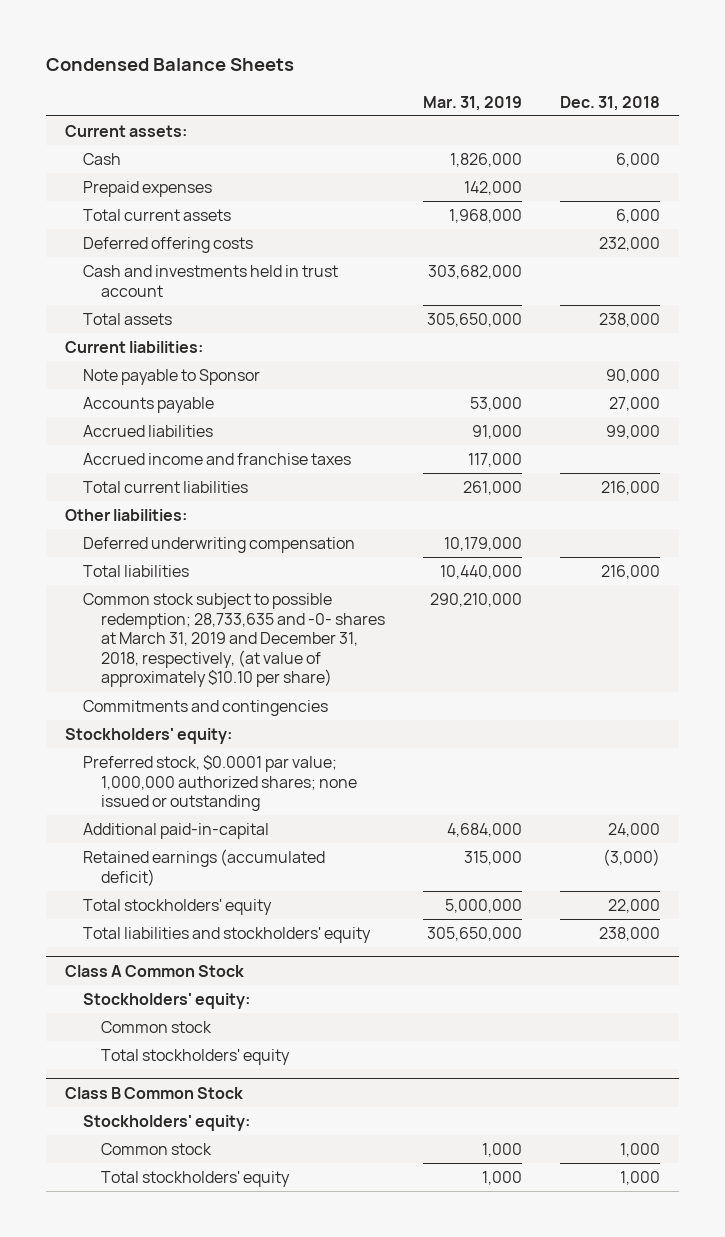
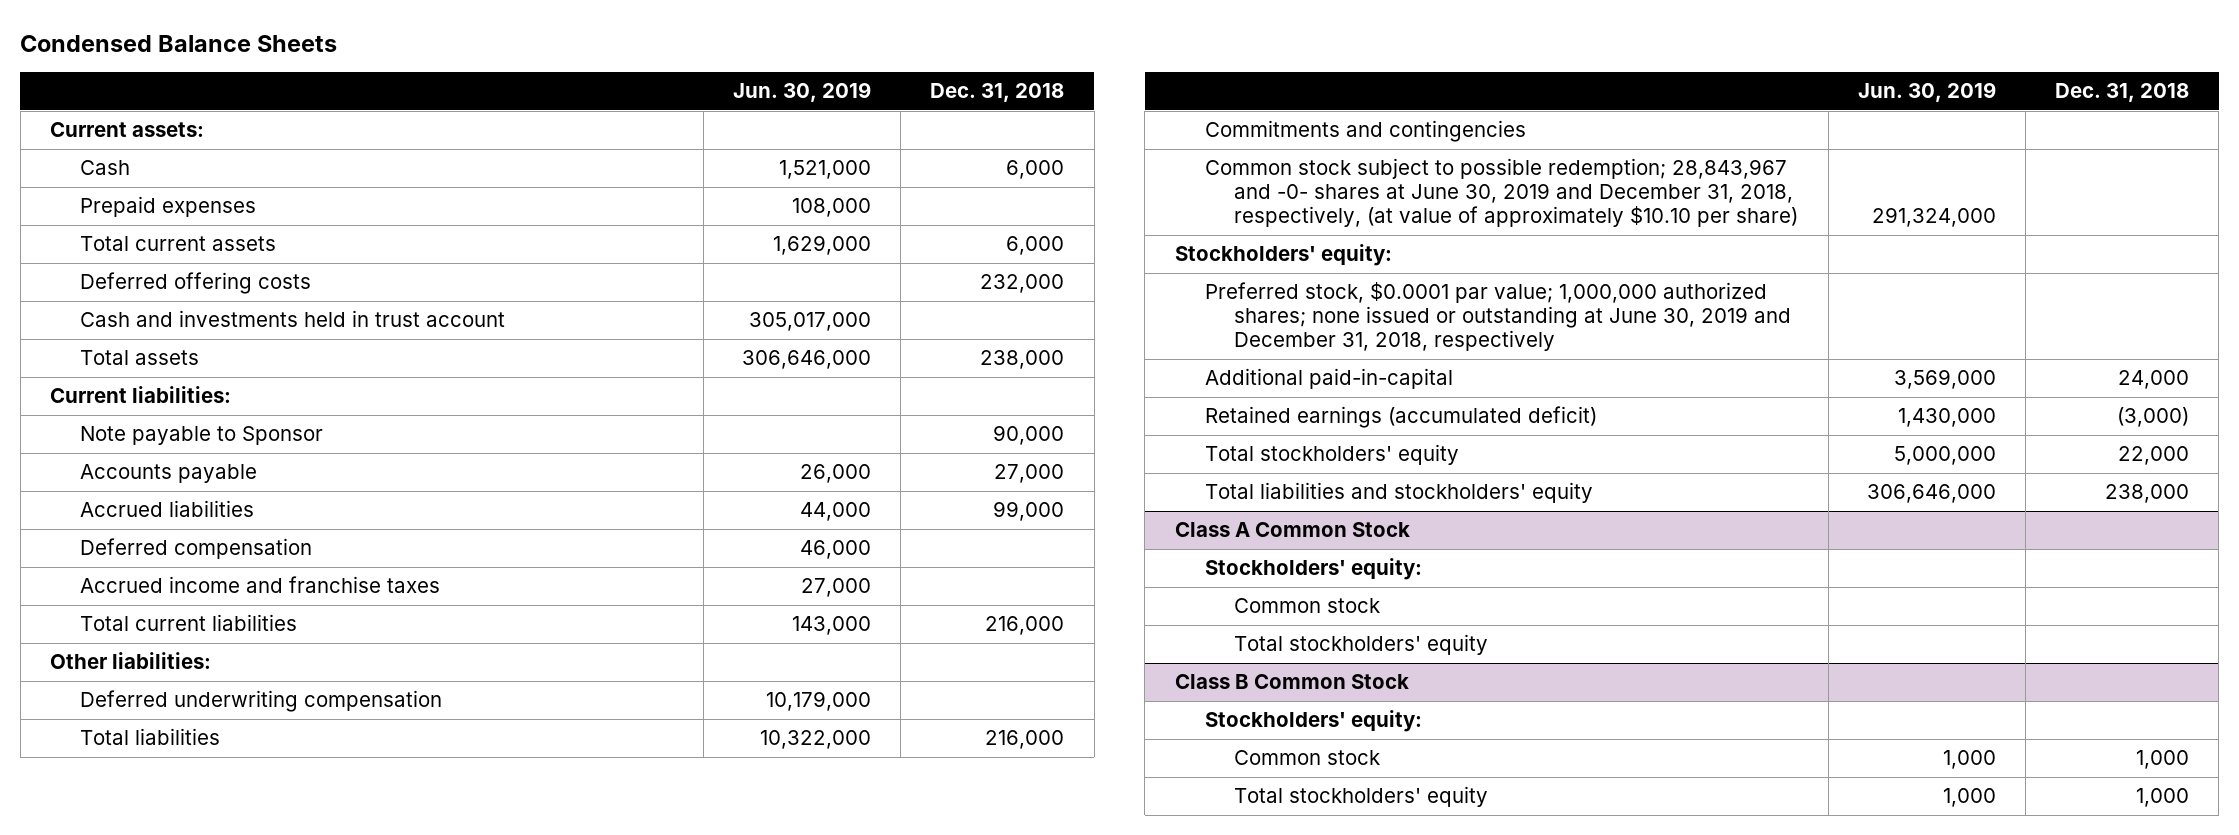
- | Mar. 31, 2019 | Dec. 31, 2018
+ | Jun. 30, 2019 | Dec. 31, 2018
+ Deferred compensation | 46,000 |
- Common stock subject to possible redemption; 28,733,635 and -0- shares at March 31, 2019 and December 31, 2018, respectively, (at value of approximately $10.10 per share) | 290,210,000 |
+ Common stock subject to possible redemption; 28,843,967 and -0- shares at June 30, 2019 and December 31, 2018, respectively, (at value of approximately $10.10 per share) | 291,324,000 |
- Preferred stock, $0.0001 par value; 1,000,000 authorized shares; none issued or outstanding
+ Preferred stock, $0.0001 par value; 1,000,000 authorized shares; none issued or outstanding at June 30, 2019 and December 31, 2018, respectively

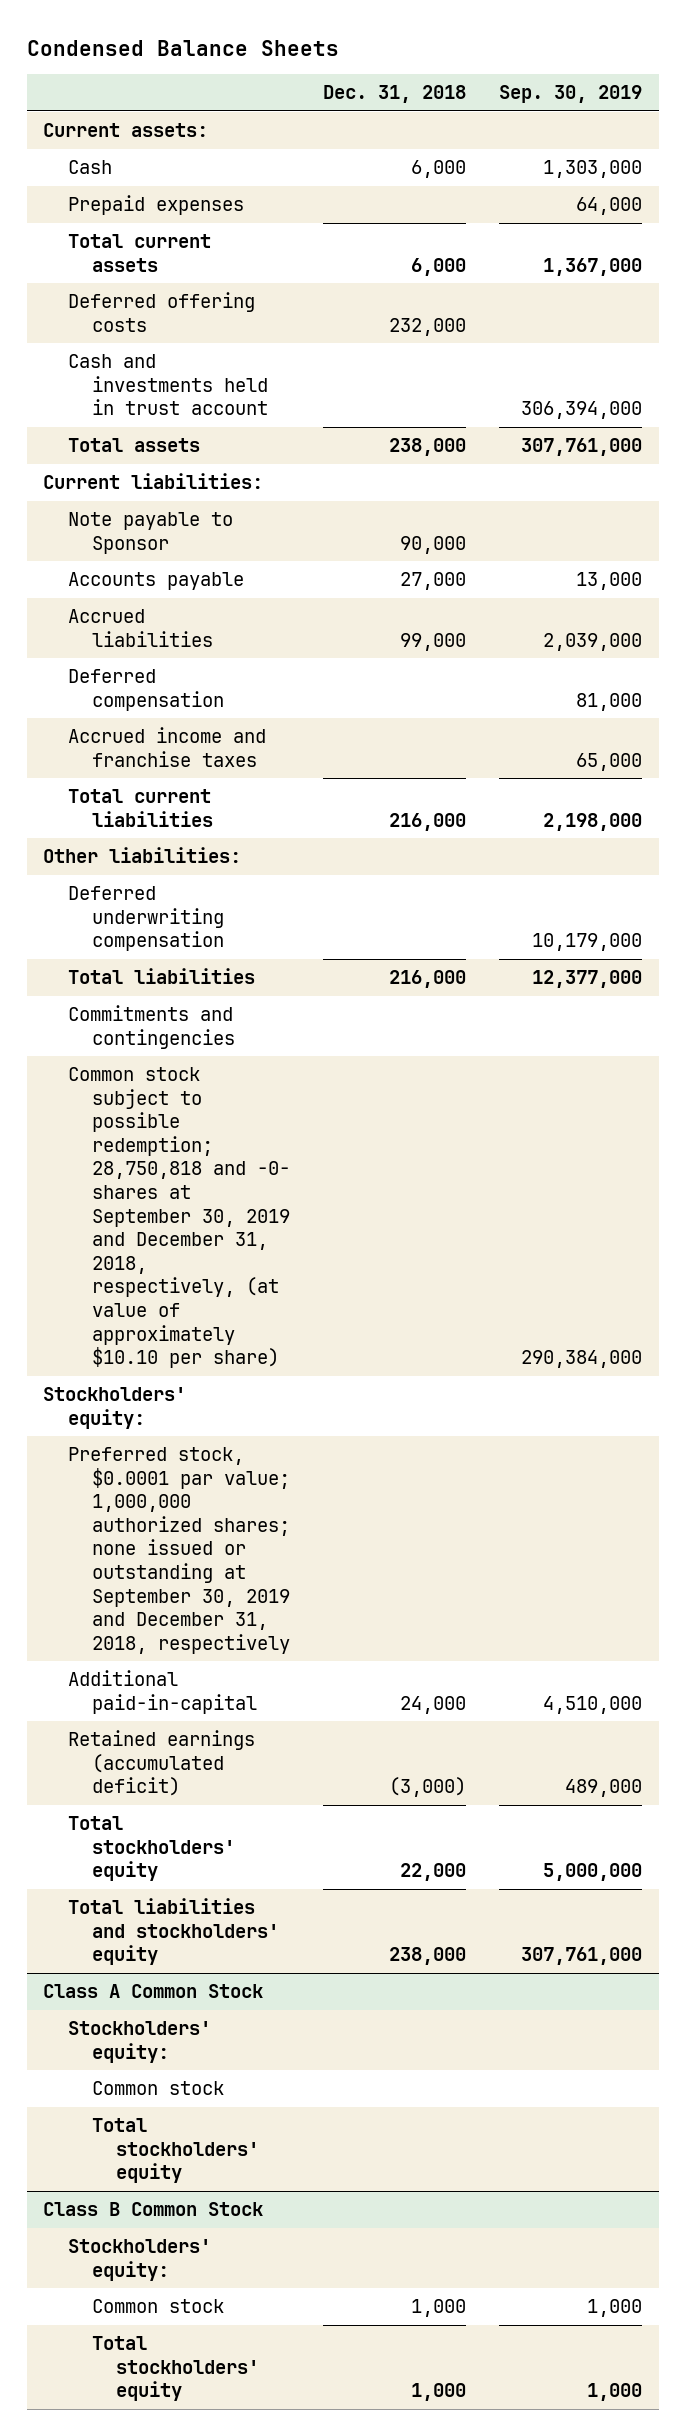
- | Jun. 30, 2019 | Dec. 31, 2018
+ | Dec. 31, 2018 | Sep. 30, 2019
- Common stock subject to possible redemption; 28,843,967 and -0- shares at June 30, 2019 and December 31, 2018, respectively, (at value of approximately $10.10 per share) | 291,324,000 |
+ Common stock subject to possible redemption; 28,750,818 and -0- shares at September 30, 2019 and December 31, 2018, respectively, (at value of approximately $10.10 per share) | | 290,384,000
- Preferred stock, $0.0001 par value; 1,000,000 authorized shares; none issued or outstanding at June 30, 2019 and December 31, 2018, respectively
+ Preferred stock, $0.0001 par value; 1,000,000 authorized shares; none issued or outstanding at September 30, 2019 and December 31, 2018, respectively

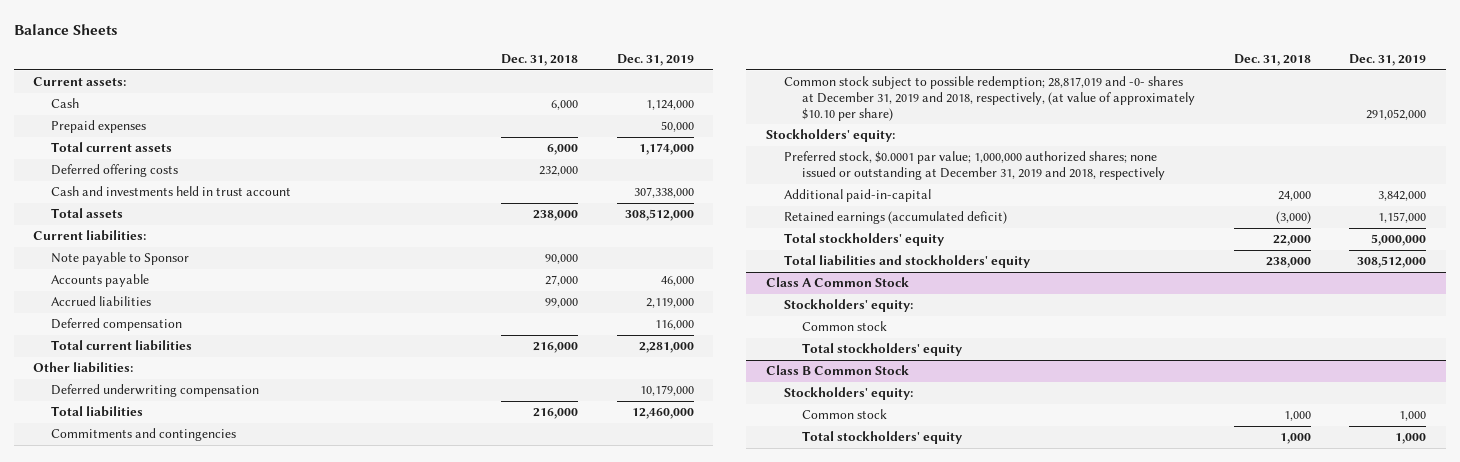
- Condensed Balance Sheets
+ Balance Sheets
- | Dec. 31, 2018 | Sep. 30, 2019
+ | Dec. 31, 2018 | Dec. 31, 2019
- Accrued income and franchise taxes | | 65,000
- Common stock subject to possible redemption; 28,750,818 and -0- shares at September 30, 2019 and December 31, 2018, respectively, (at value of approximately $10.10 per share) | | 290,384,000
+ Common stock subject to possible redemption; 28,817,019 and -0- shares at December 31, 2019 and 2018, respectively, (at value of approximately $10.10 per share) | | 291,052,000
- Preferred stock, $0.0001 par value; 1,000,000 authorized shares; none issued or outstanding at September 30, 2019 and December 31, 2018, respectively
+ Preferred stock, $0.0001 par value; 1,000,000 authorized shares; none issued or outstanding at December 31, 2019 and 2018, respectively

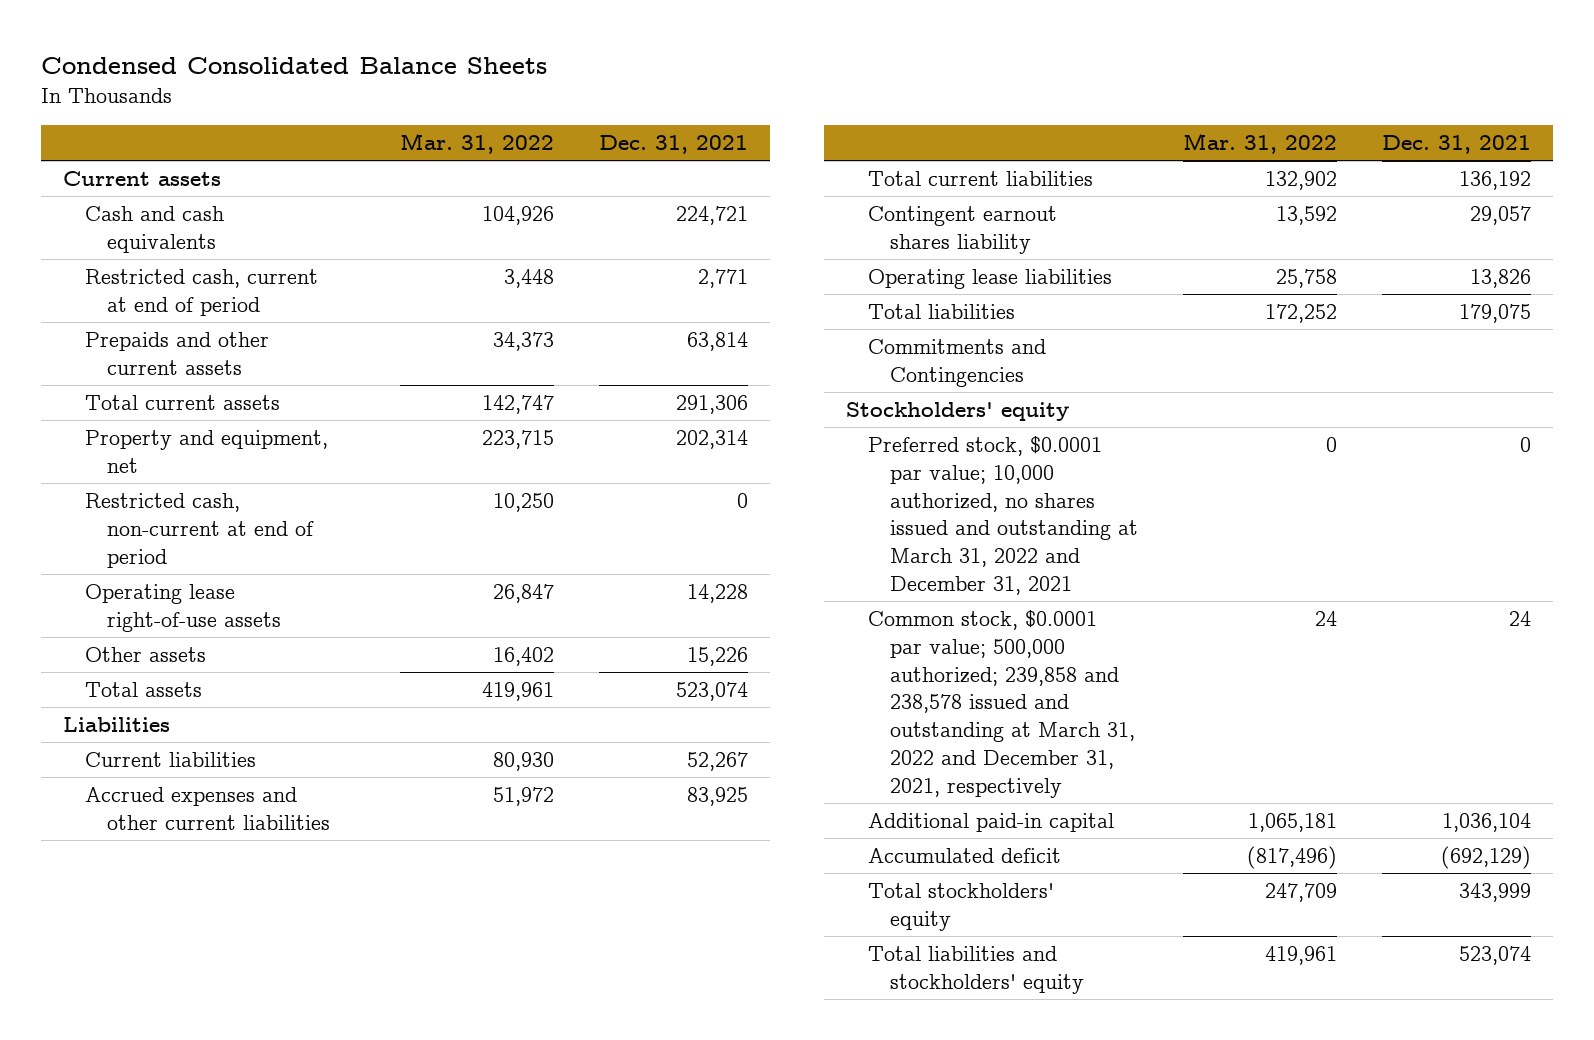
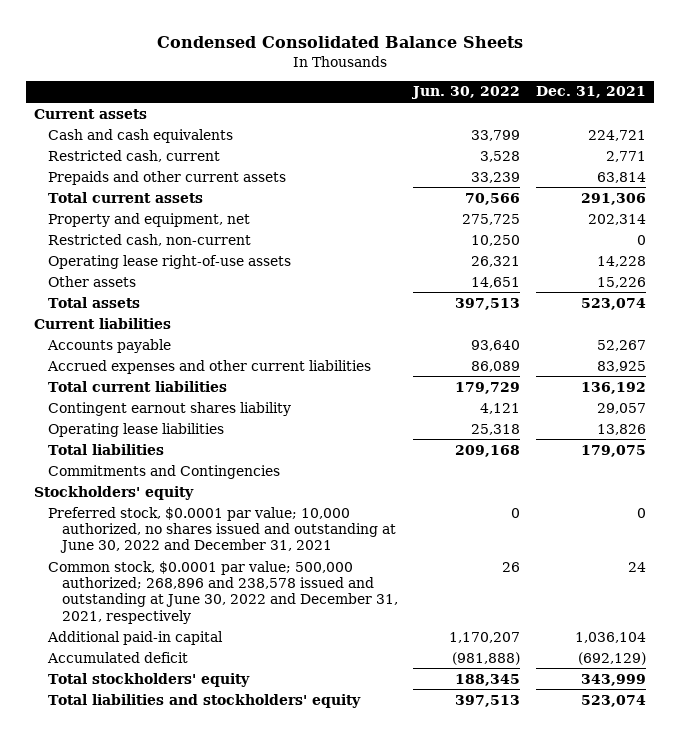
- | Mar. 31, 2022 | Dec. 31, 2021
+ | Jun. 30, 2022 | Dec. 31, 2021
- Restricted cash, current at end of period | 3,448 | 2,771
+ Restricted cash, current | 3,528 | 2,771
- Restricted cash, non-current at end of period | 10,250 | 0
+ Restricted cash, non-current | 10,250 | 0
- Liabilities
- Current liabilities | 80,930 | 52,267
+ Current liabilities
+ Accounts payable | 93,640 | 52,267
- Preferred stock, $0.0001 par value; 10,000 authorized, no shares issued and outstanding at March 31, 2022 and December 31, 2021 | 0 | 0
- Common stock, $0.0001 par value; 500,000 authorized; 239,858 and 238,578 issued and outstanding at March 31, 2022 and December 31, 2021, respectively | 24 | 24
+ Preferred stock, $0.0001 par value; 10,000 authorized, no shares issued and outstanding at June 30, 2022 and December 31, 2021 | 0 | 0
+ Common stock, $0.0001 par value; 500,000 authorized; 268,896 and 238,578 issued and outstanding at June 30, 2022 and December 31, 2021, respectively | 26 | 24

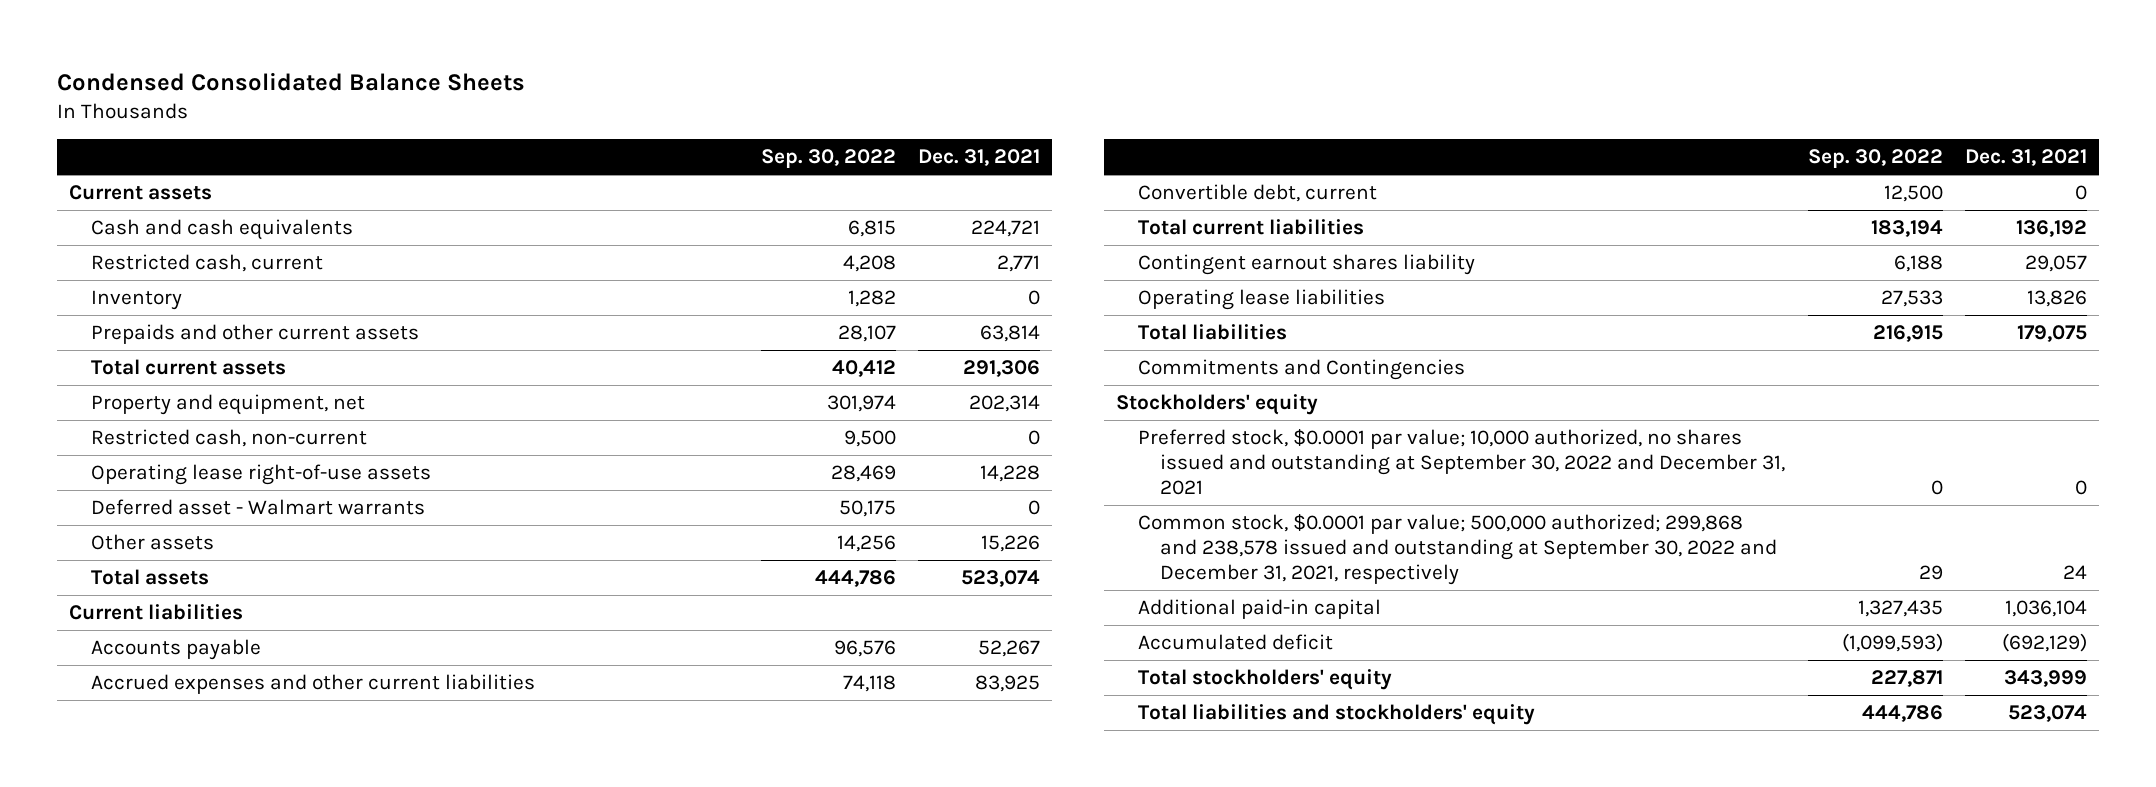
- | Jun. 30, 2022 | Dec. 31, 2021
+ | Sep. 30, 2022 | Dec. 31, 2021
+ Inventory | 1,282 | 0
+ Deferred asset - Walmart warrants | 50,175 | 0
+ Convertible debt, current | 12,500 | 0
- Preferred stock, $0.0001 par value; 10,000 authorized, no shares issued and outstanding at June 30, 2022 and December 31, 2021 | 0 | 0
- Common stock, $0.0001 par value; 500,000 authorized; 268,896 and 238,578 issued and outstanding at June 30, 2022 and December 31, 2021, respectively | 26 | 24
+ Preferred stock, $0.0001 par value; 10,000 authorized, no shares issued and outstanding at September 30, 2022 and December 31, 2021 | 0 | 0
+ Common stock, $0.0001 par value; 500,000 authorized; 299,868 and 238,578 issued and outstanding at September 30, 2022 and December 31, 2021, respectively | 29 | 24

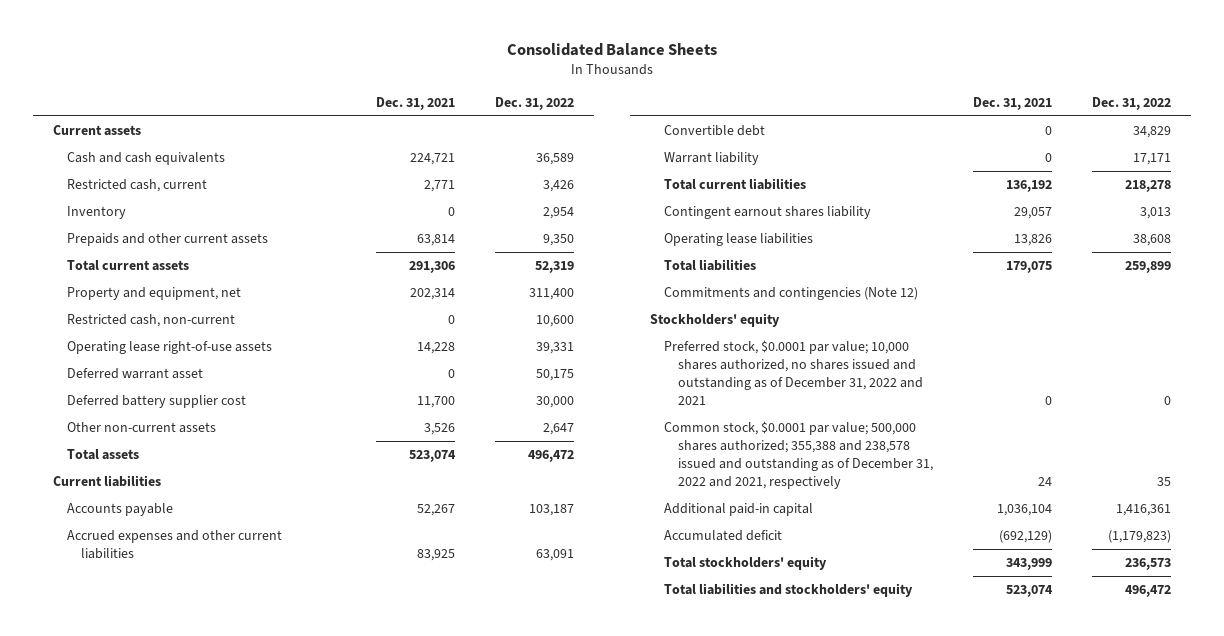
- Condensed Consolidated Balance Sheets
+ Consolidated Balance Sheets
- | Sep. 30, 2022 | Dec. 31, 2021
+ | Dec. 31, 2021 | Dec. 31, 2022
- Deferred asset - Walmart warrants | 50,175 | 0
- Other assets | 14,256 | 15,226
+ Deferred warrant asset | 0 | 50,175
+ Deferred battery supplier cost | 11,700 | 30,000
+ Other non-current assets | 3,526 | 2,647
- Convertible debt, current | 12,500 | 0
+ Convertible debt | 0 | 34,829
+ Warrant liability | 0 | 17,171
- Commitments and Contingencies
+ Commitments and contingencies (Note 12)
- Preferred stock, $0.0001 par value; 10,000 authorized, no shares issued and outstanding at September 30, 2022 and December 31, 2021 | 0 | 0
- Common stock, $0.0001 par value; 500,000 authorized; 299,868 and 238,578 issued and outstanding at September 30, 2022 and December 31, 2021, respectively | 29 | 24
+ Preferred stock, $0.0001 par value; 10,000 shares authorized, no shares issued and outstanding as of December 31, 2022 and 2021 | 0 | 0
+ Common stock, $0.0001 par value; 500,000 shares authorized; 355,388 and 238,578 issued and outstanding as of December 31, 2022 and 2021, respectively | 24 | 35

